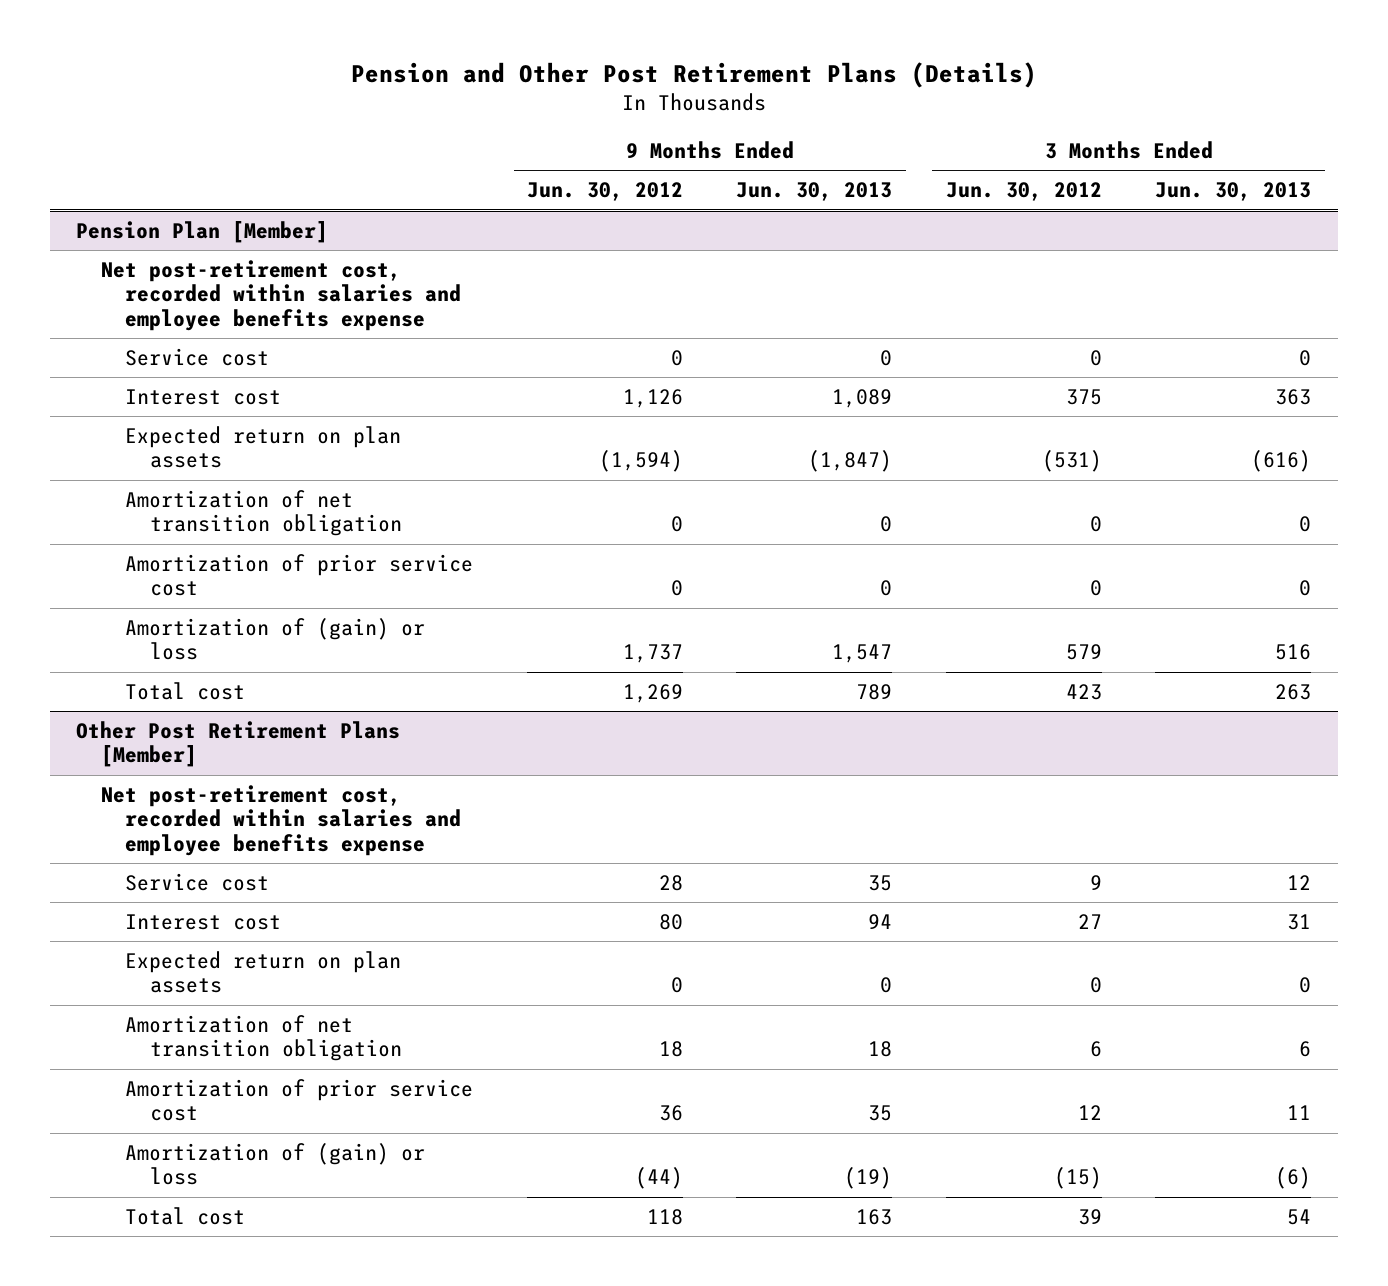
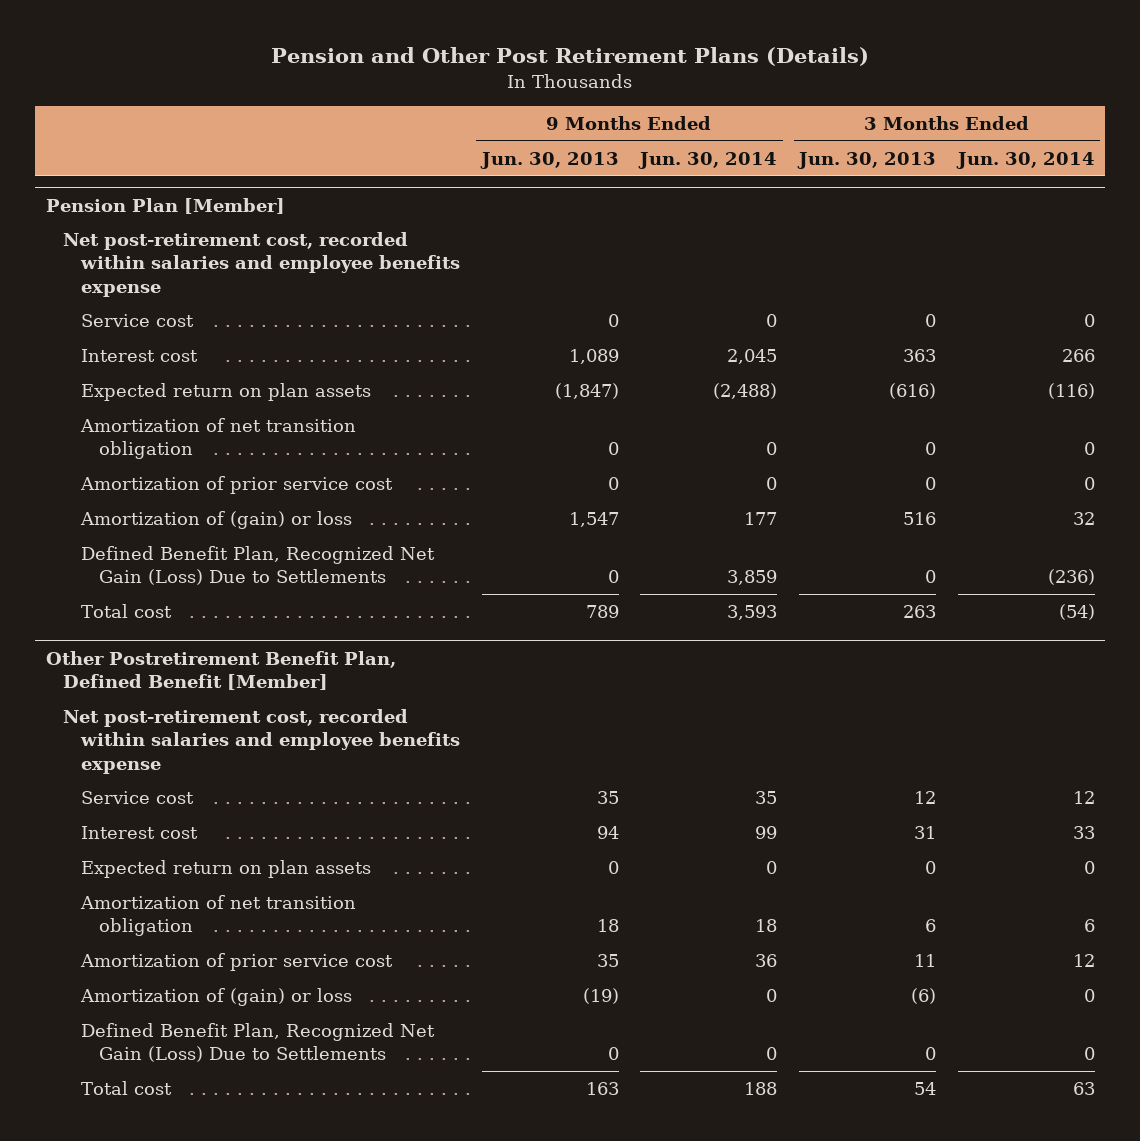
- | 9 Months Ended Jun. 30, 2012 | 9 Months Ended Jun. 30, 2013 | 3 Months Ended Jun. 30, 2012 | 3 Months Ended Jun. 30, 2013
+ | 9 Months Ended Jun. 30, 2013 | 9 Months Ended Jun. 30, 2014 | 3 Months Ended Jun. 30, 2013 | 3 Months Ended Jun. 30, 2014
@ Pension Plan [Member]
+ Defined Benefit Plan, Recognized Net Gain (Loss) Due to Settlements | 0 | 3,859 | 0 | (236)
- Other Post Retirement Plans [Member]
+ Other Postretirement Benefit Plan, Defined Benefit [Member]
+ Defined Benefit Plan, Recognized Net Gain (Loss) Due to Settlements | 0 | 0 | 0 | 0

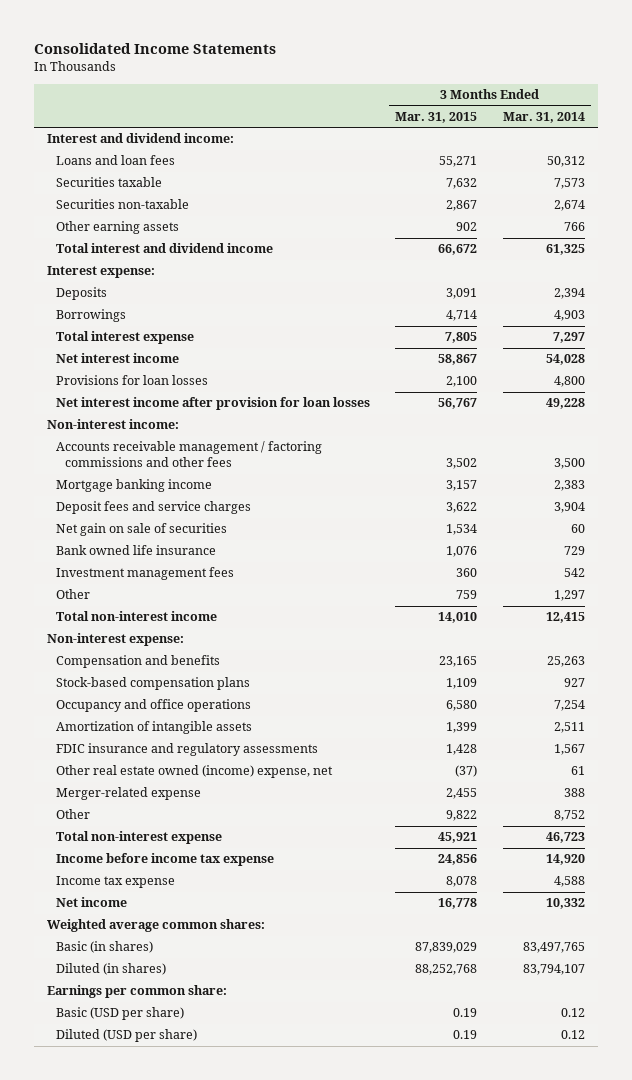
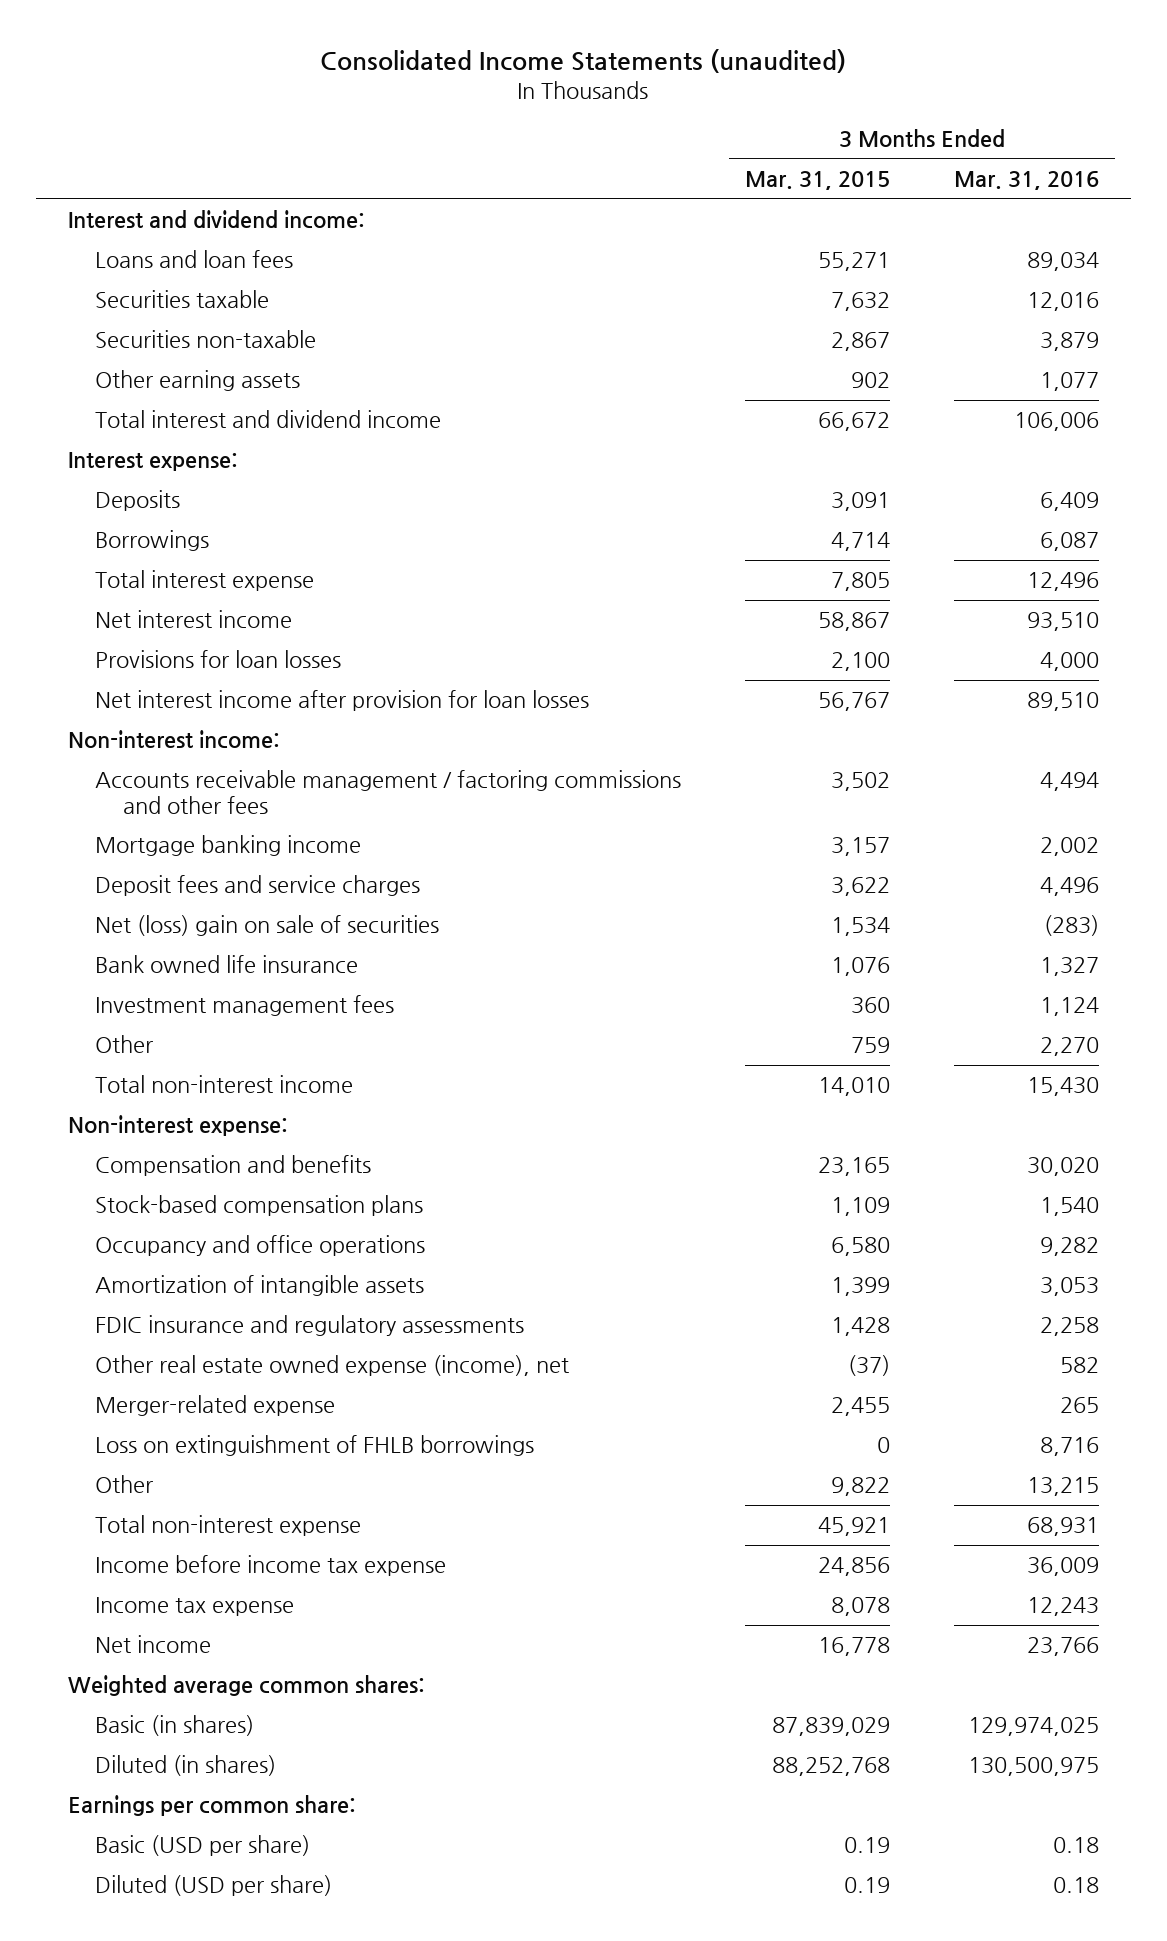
- Consolidated Income Statements
+ Consolidated Income Statements (unaudited)
- | 3 Months Ended Mar. 31, 2015 | 3 Months Ended Mar. 31, 2014
+ | 3 Months Ended Mar. 31, 2015 | 3 Months Ended Mar. 31, 2016
- Net gain on sale of securities | 1,534 | 60
+ Net (loss) gain on sale of securities | 1,534 | (283)
- Other real estate owned (income) expense, net | (37) | 61
+ Other real estate owned expense (income), net | (37) | 582
+ Loss on extinguishment of FHLB borrowings | 0 | 8,716

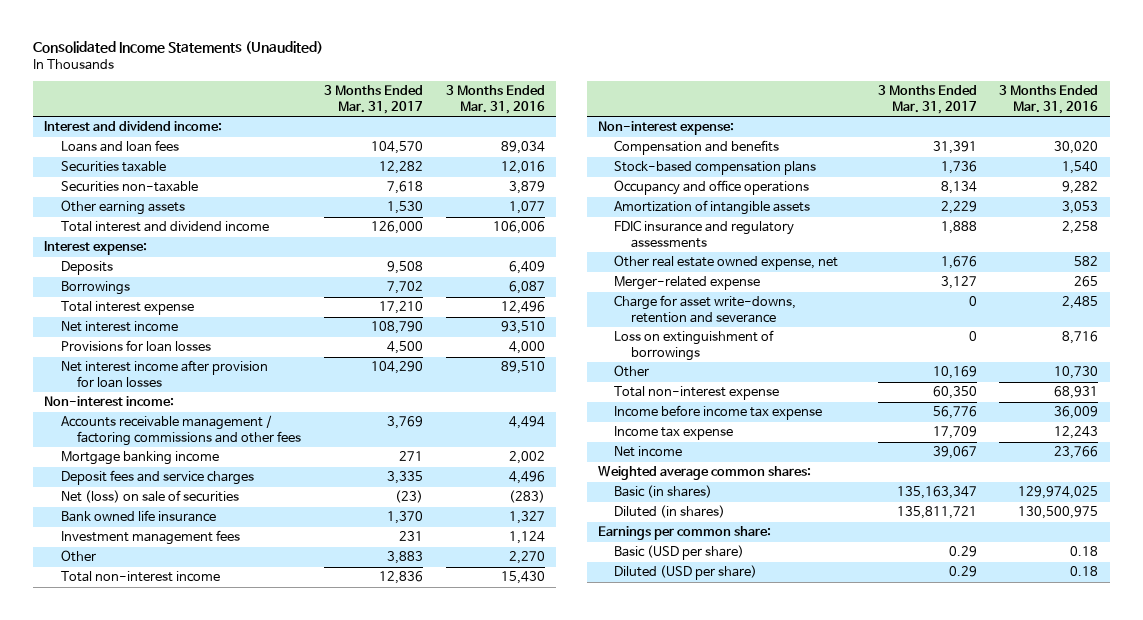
- Consolidated Income Statements (unaudited)
+ Consolidated Income Statements (Unaudited)
- | 3 Months Ended Mar. 31, 2015 | 3 Months Ended Mar. 31, 2016
+ | 3 Months Ended Mar. 31, 2017 | 3 Months Ended Mar. 31, 2016
- Net (loss) gain on sale of securities | 1,534 | (283)
+ Net (loss) on sale of securities | (23) | (283)
- Other real estate owned expense (income), net | (37) | 582
+ Other real estate owned expense, net | 1,676 | 582
- Loss on extinguishment of FHLB borrowings | 0 | 8,716
- Other | 9,822 | 13,215
+ Charge for asset write-downs, retention and severance | 0 | 2,485
+ Loss on extinguishment of borrowings | 0 | 8,716
+ Other | 10,169 | 10,730

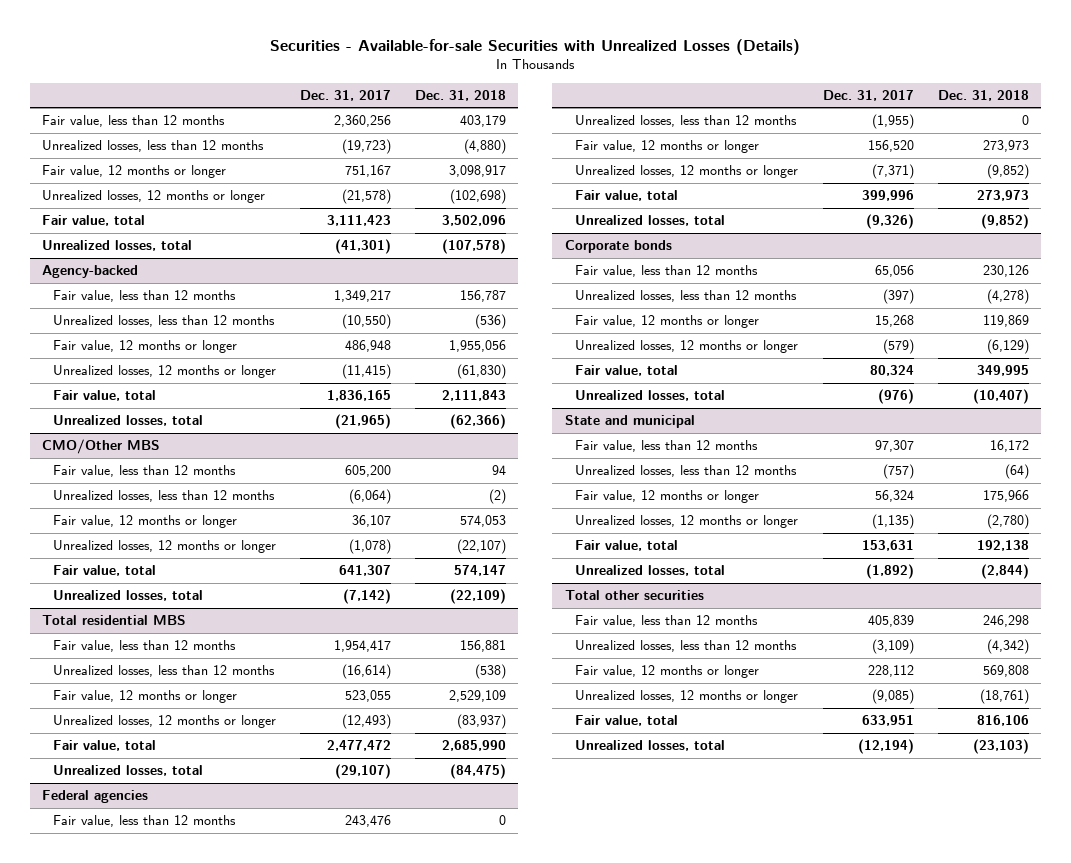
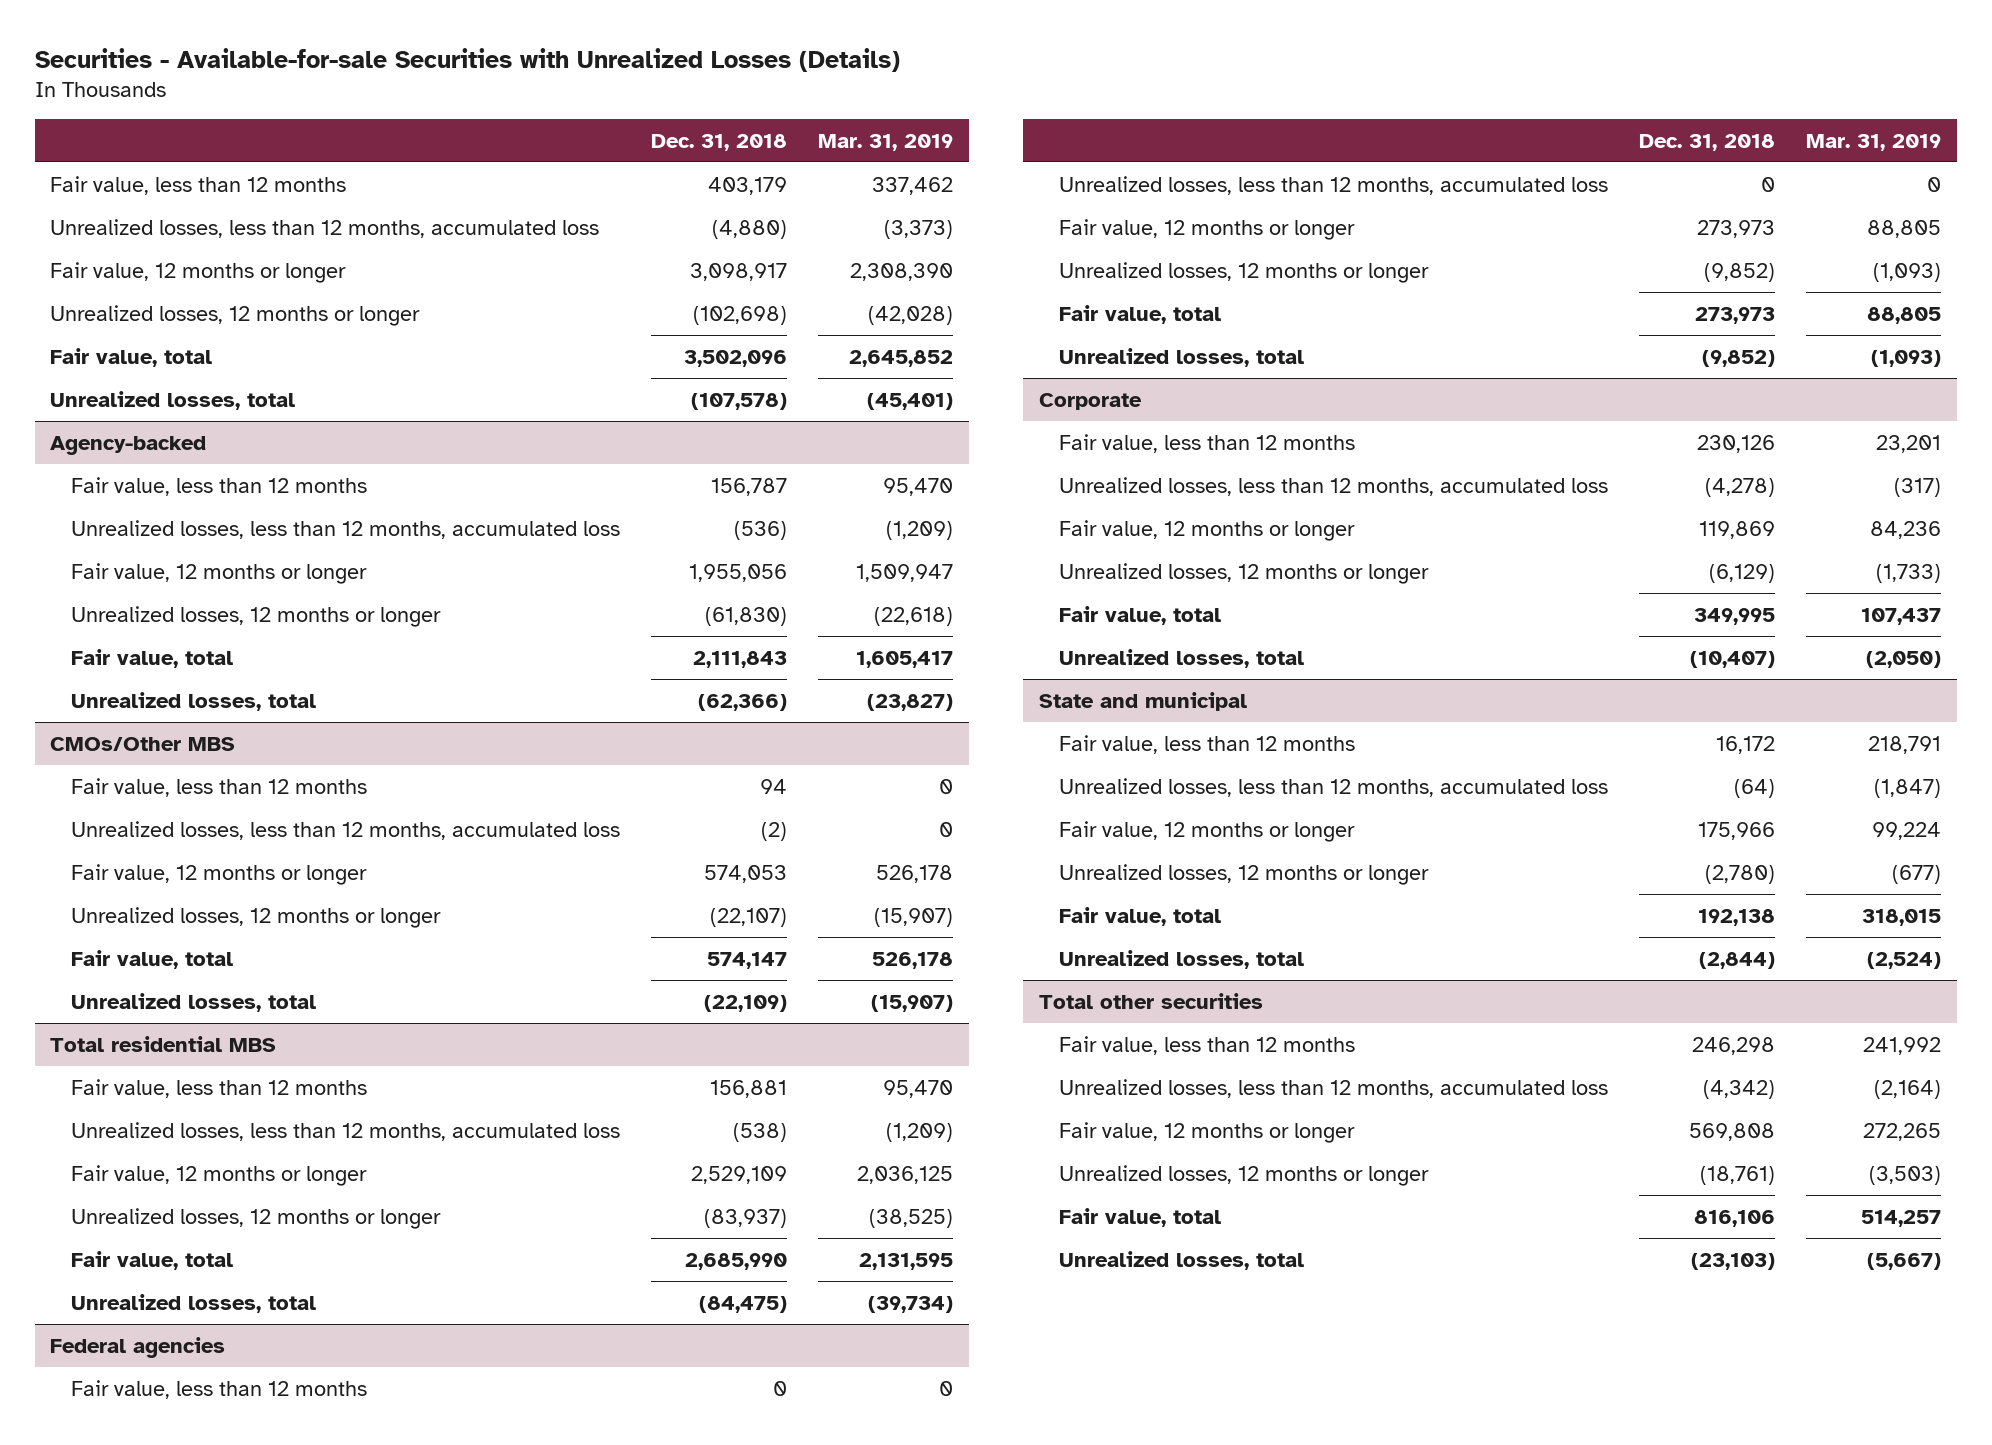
- | Dec. 31, 2017 | Dec. 31, 2018
+ | Dec. 31, 2018 | Mar. 31, 2019
- Unrealized losses, less than 12 months | (19,723) | (4,880)
+ Unrealized losses, less than 12 months, accumulated loss | (4,880) | (3,373)
@ Agency-backed
- Unrealized losses, less than 12 months | (10,550) | (536)
+ Unrealized losses, less than 12 months, accumulated loss | (536) | (1,209)
- CMO/Other MBS
+ CMOs/Other MBS
- Unrealized losses, less than 12 months | (6,064) | (2)
+ Unrealized losses, less than 12 months, accumulated loss | (2) | 0
@ Total residential MBS
- Unrealized losses, less than 12 months | (16,614) | (538)
+ Unrealized losses, less than 12 months, accumulated loss | (538) | (1,209)
@ Federal agencies
- Unrealized losses, less than 12 months | (1,955) | 0
+ Unrealized losses, less than 12 months, accumulated loss | 0 | 0
- Corporate bonds
+ Corporate
- Unrealized losses, less than 12 months | (397) | (4,278)
+ Unrealized losses, less than 12 months, accumulated loss | (4,278) | (317)
@ State and municipal
- Unrealized losses, less than 12 months | (757) | (64)
+ Unrealized losses, less than 12 months, accumulated loss | (64) | (1,847)
@ Total other securities
- Unrealized losses, less than 12 months | (3,109) | (4,342)
+ Unrealized losses, less than 12 months, accumulated loss | (4,342) | (2,164)

